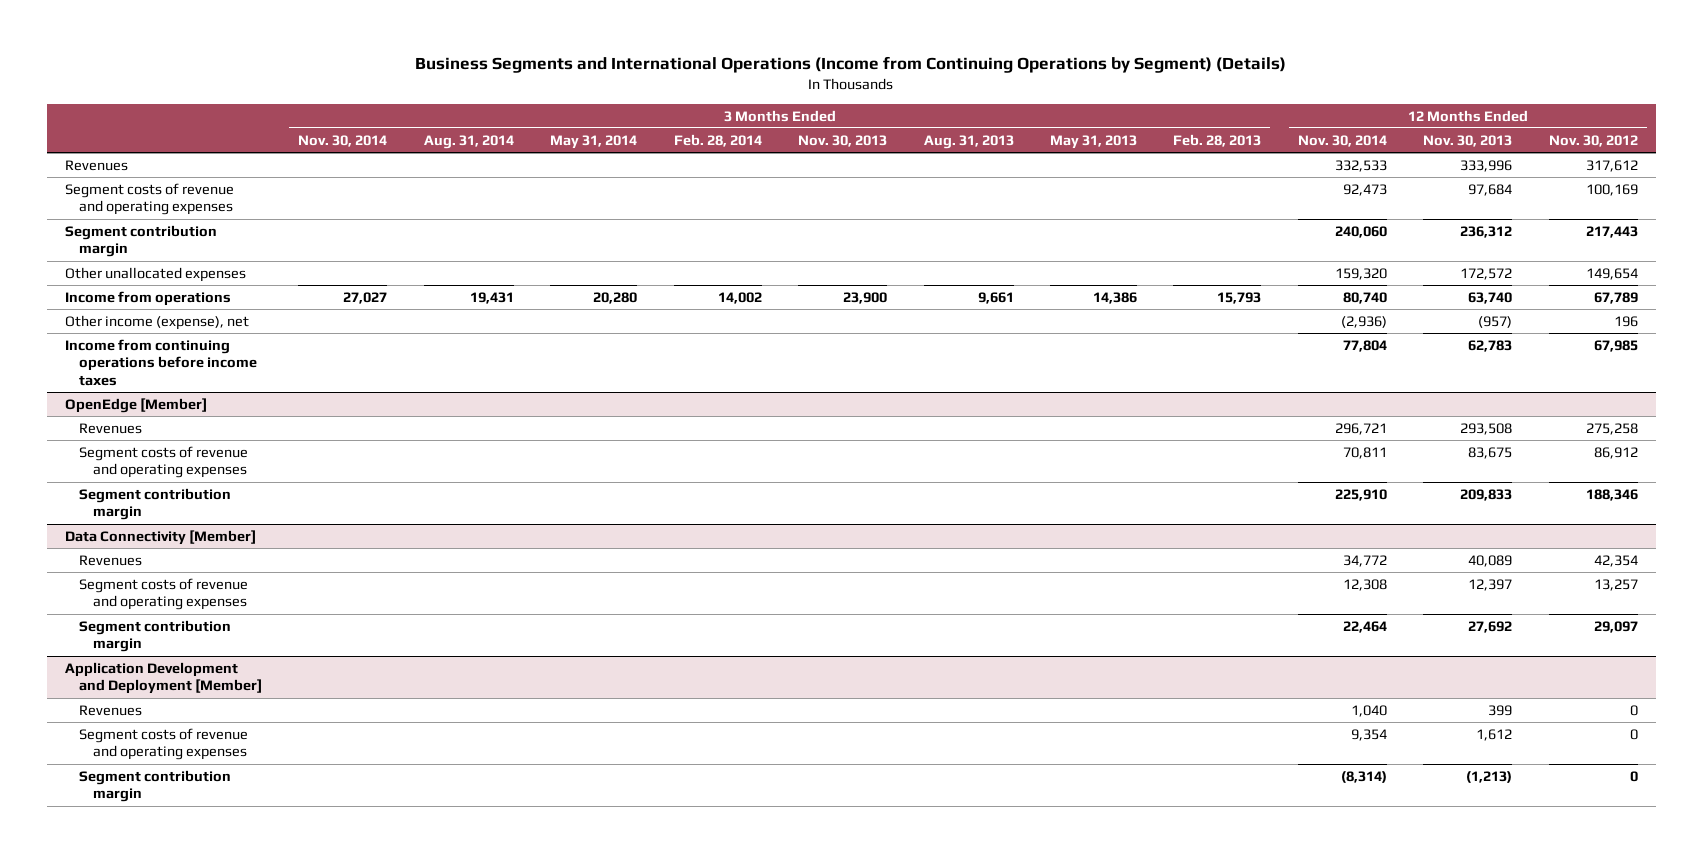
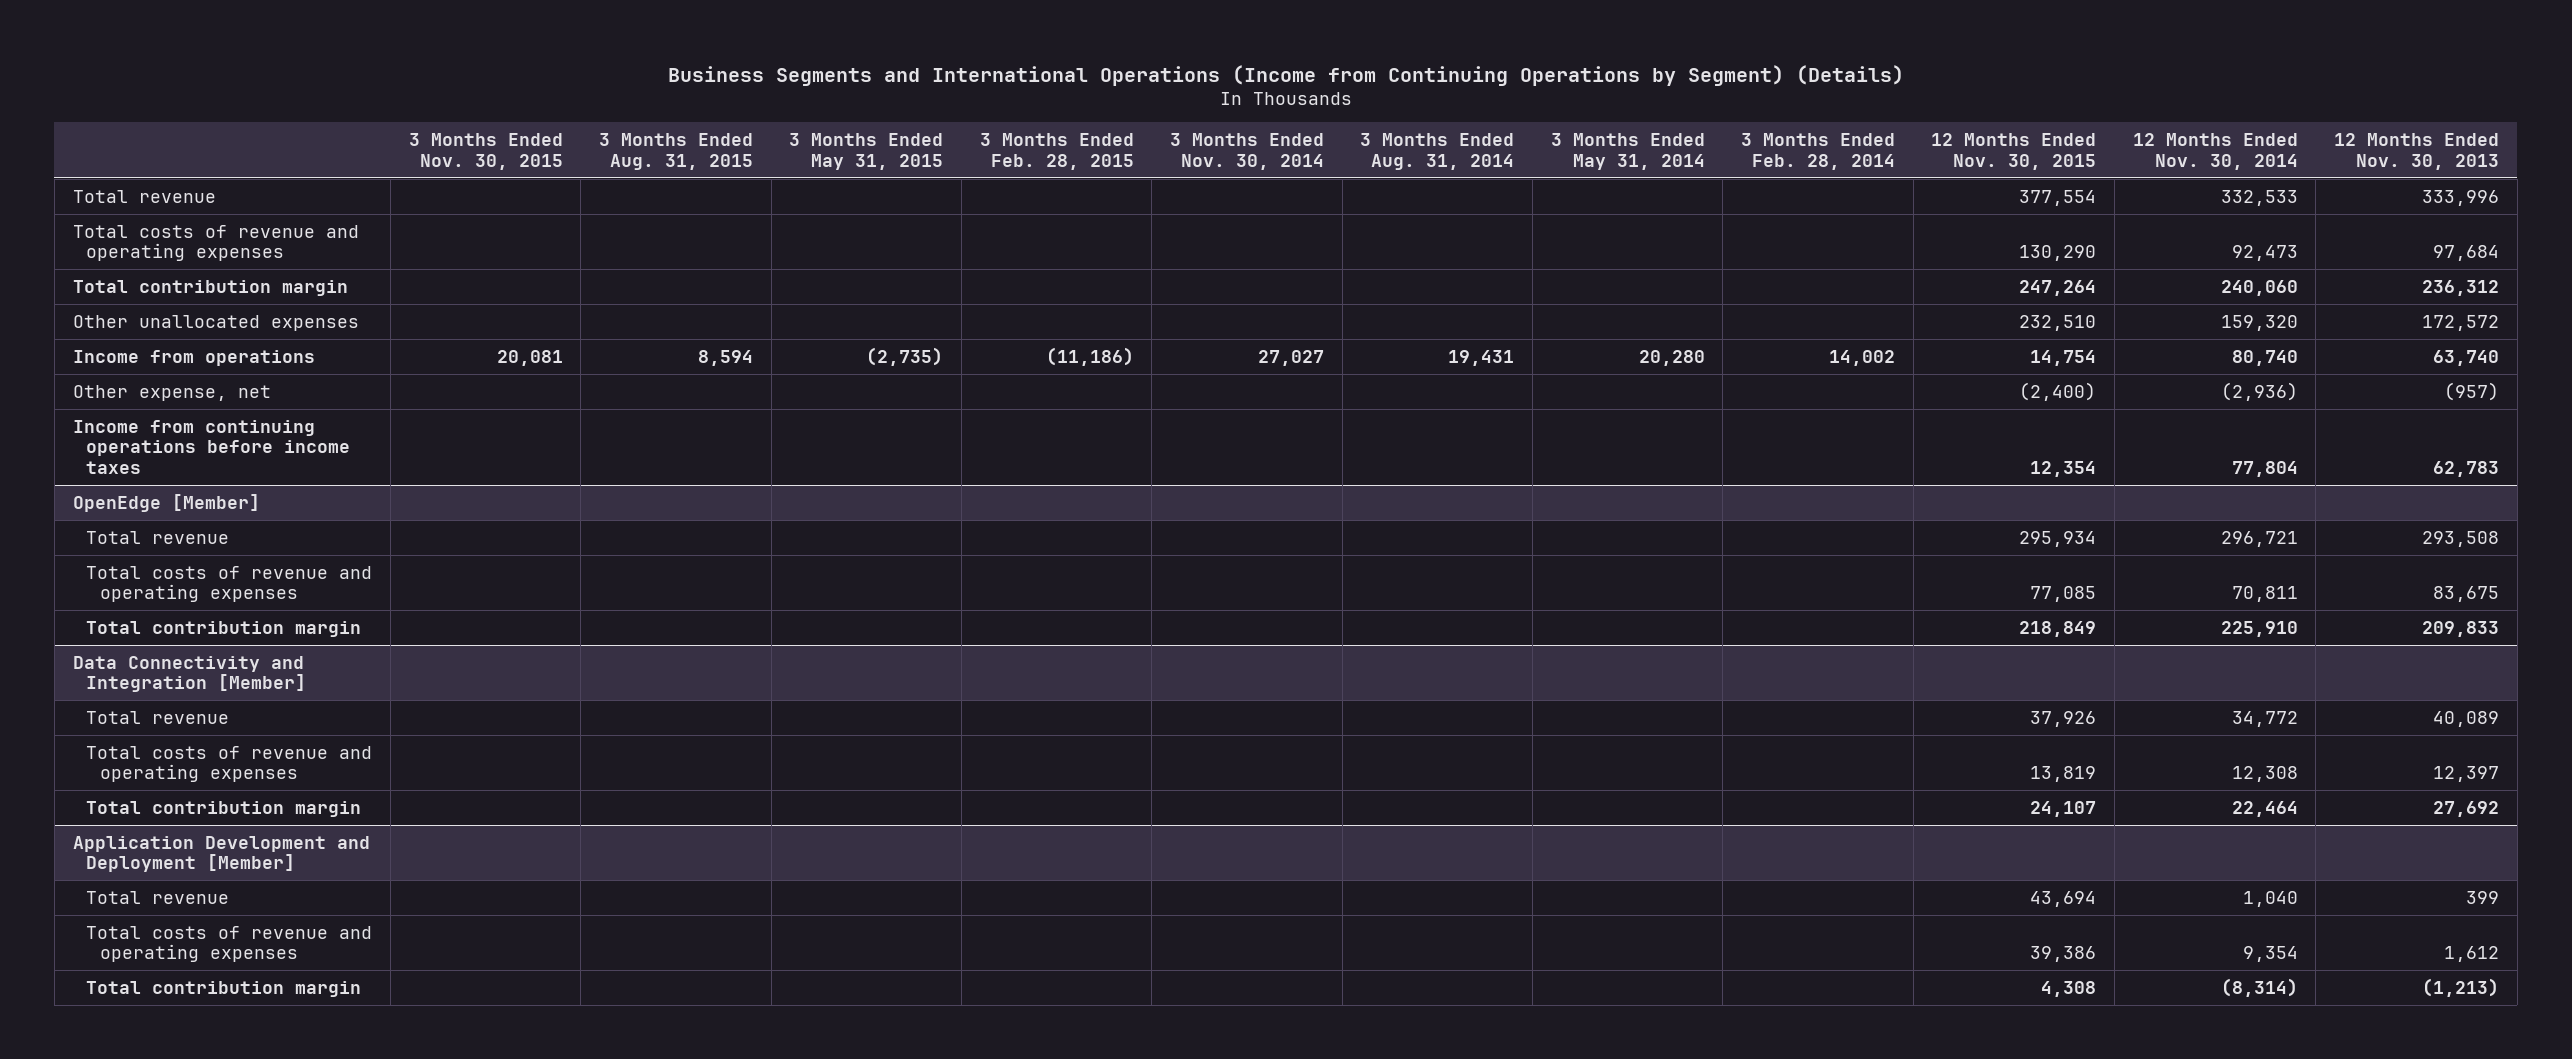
- | 3 Months Ended Nov. 30, 2014 | 3 Months Ended Aug. 31, 2014 | 3 Months Ended May 31, 2014 | 3 Months Ended Feb. 28, 2014 | 3 Months Ended Nov. 30, 2013 | 3 Months Ended Aug. 31, 2013 | 3 Months Ended May 31, 2013 | 3 Months Ended Feb. 28, 2013 | 12 Months Ended Nov. 30, 2014 | 12 Months Ended Nov. 30, 2013 | 12 Months Ended Nov. 30, 2012
+ | 3 Months Ended Nov. 30, 2015 | 3 Months Ended Aug. 31, 2015 | 3 Months Ended May 31, 2015 | 3 Months Ended Feb. 28, 2015 | 3 Months Ended Nov. 30, 2014 | 3 Months Ended Aug. 31, 2014 | 3 Months Ended May 31, 2014 | 3 Months Ended Feb. 28, 2014 | 12 Months Ended Nov. 30, 2015 | 12 Months Ended Nov. 30, 2014 | 12 Months Ended Nov. 30, 2013
- Revenues | | | | | | | | | 332,533 | 333,996 | 317,612
- Segment costs of revenue and operating expenses | | | | | | | | | 92,473 | 97,684 | 100,169
- Segment contribution margin | | | | | | | | | 240,060 | 236,312 | 217,443
+ Total revenue | | | | | | | | | 377,554 | 332,533 | 333,996
+ Total costs of revenue and operating expenses | | | | | | | | | 130,290 | 92,473 | 97,684
+ Total contribution margin | | | | | | | | | 247,264 | 240,060 | 236,312
- Other income (expense), net | | | | | | | | | (2,936) | (957) | 196
+ Other expense, net | | | | | | | | | (2,400) | (2,936) | (957)
@ OpenEdge [Member]
- Revenues | | | | | | | | | 296,721 | 293,508 | 275,258
- Segment costs of revenue and operating expenses | | | | | | | | | 70,811 | 83,675 | 86,912
- Segment contribution margin | | | | | | | | | 225,910 | 209,833 | 188,346
- Data Connectivity [Member]
- Revenues | | | | | | | | | 34,772 | 40,089 | 42,354
- Segment costs of revenue and operating expenses | | | | | | | | | 12,308 | 12,397 | 13,257
- Segment contribution margin | | | | | | | | | 22,464 | 27,692 | 29,097
@ OpenEdge [Member]
+ Total revenue | | | | | | | | | 295,934 | 296,721 | 293,508
+ Total costs of revenue and operating expenses | | | | | | | | | 77,085 | 70,811 | 83,675
+ Total contribution margin | | | | | | | | | 218,849 | 225,910 | 209,833
+ Data Connectivity and Integration [Member]
+ Total revenue | | | | | | | | | 37,926 | 34,772 | 40,089
+ Total costs of revenue and operating expenses | | | | | | | | | 13,819 | 12,308 | 12,397
+ Total contribution margin | | | | | | | | | 24,107 | 22,464 | 27,692
@ Application Development and Deployment [Member]
- Revenues | | | | | | | | | 1,040 | 399 | 0
- Segment costs of revenue and operating expenses | | | | | | | | | 9,354 | 1,612 | 0
- Segment contribution margin | | | | | | | | | (8,314) | (1,213) | 0
+ Total revenue | | | | | | | | | 43,694 | 1,040 | 399
+ Total costs of revenue and operating expenses | | | | | | | | | 39,386 | 9,354 | 1,612
+ Total contribution margin | | | | | | | | | 4,308 | (8,314) | (1,213)

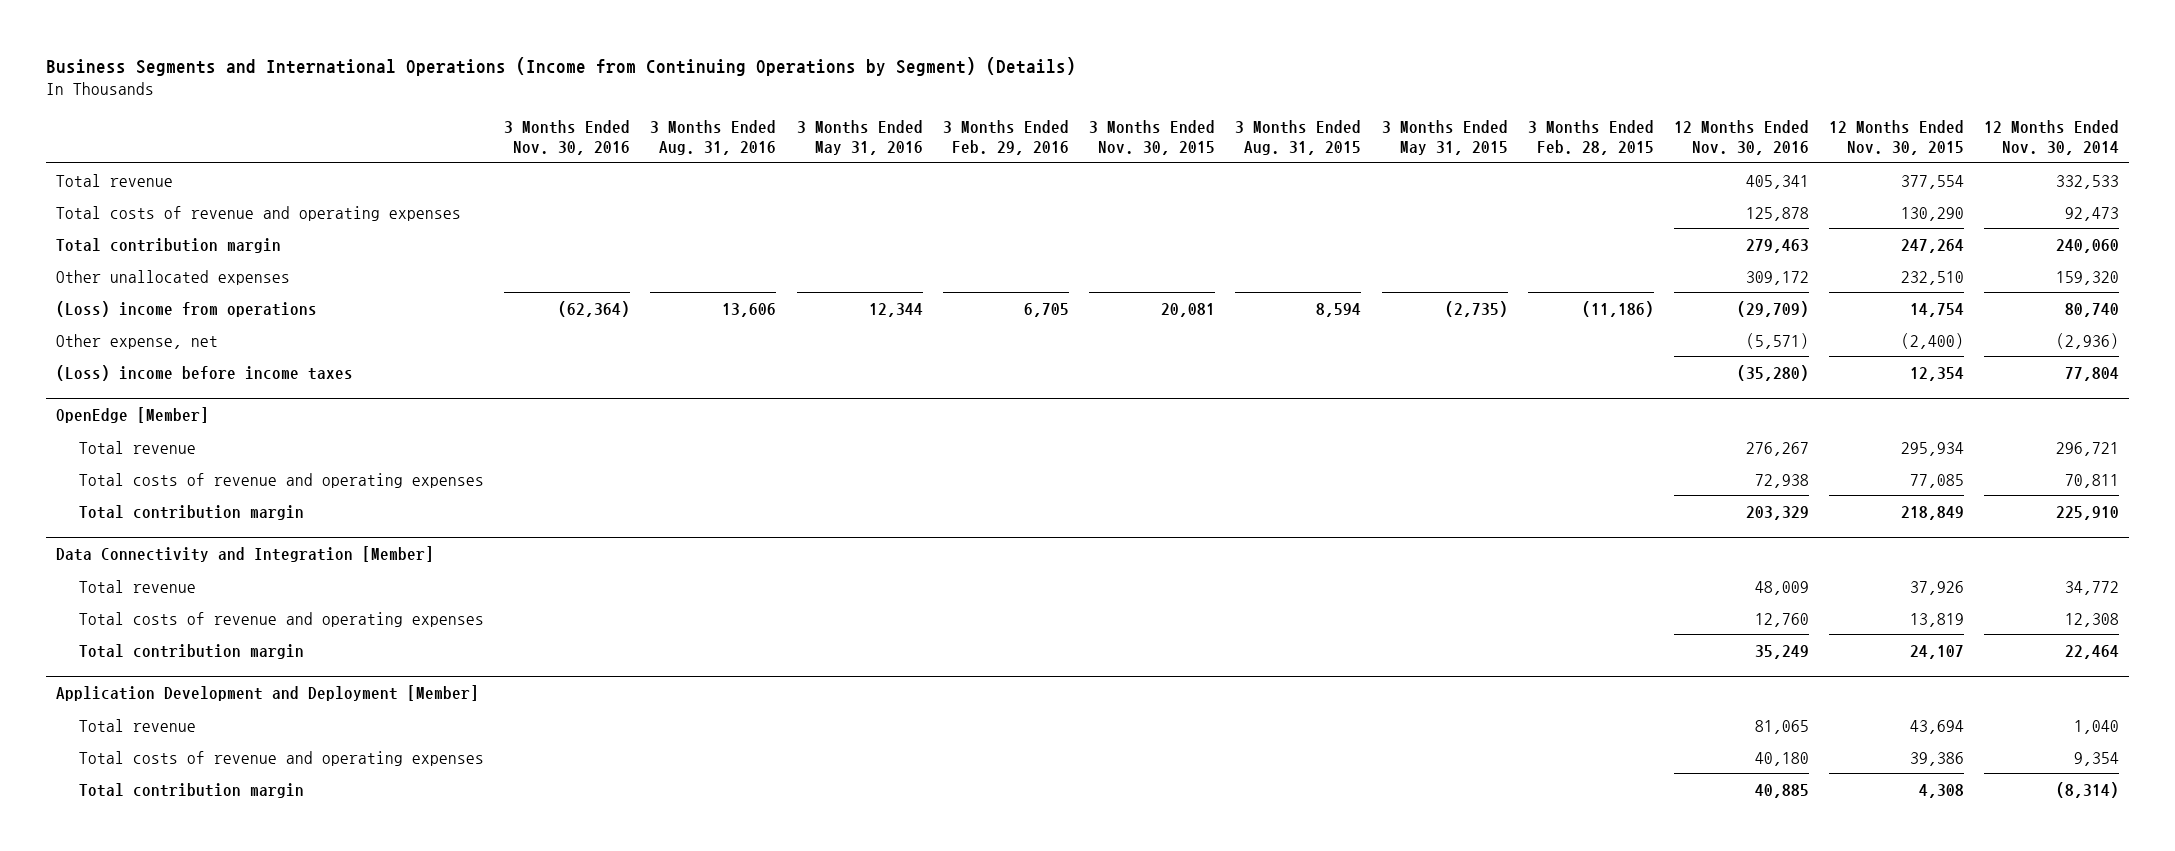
- | 3 Months Ended Nov. 30, 2015 | 3 Months Ended Aug. 31, 2015 | 3 Months Ended May 31, 2015 | 3 Months Ended Feb. 28, 2015 | 3 Months Ended Nov. 30, 2014 | 3 Months Ended Aug. 31, 2014 | 3 Months Ended May 31, 2014 | 3 Months Ended Feb. 28, 2014 | 12 Months Ended Nov. 30, 2015 | 12 Months Ended Nov. 30, 2014 | 12 Months Ended Nov. 30, 2013
+ | 3 Months Ended Nov. 30, 2016 | 3 Months Ended Aug. 31, 2016 | 3 Months Ended May 31, 2016 | 3 Months Ended Feb. 29, 2016 | 3 Months Ended Nov. 30, 2015 | 3 Months Ended Aug. 31, 2015 | 3 Months Ended May 31, 2015 | 3 Months Ended Feb. 28, 2015 | 12 Months Ended Nov. 30, 2016 | 12 Months Ended Nov. 30, 2015 | 12 Months Ended Nov. 30, 2014
- Income from operations | 20,081 | 8,594 | (2,735) | (11,186) | 27,027 | 19,431 | 20,280 | 14,002 | 14,754 | 80,740 | 63,740
+ (Loss) income from operations | (62,364) | 13,606 | 12,344 | 6,705 | 20,081 | 8,594 | (2,735) | (11,186) | (29,709) | 14,754 | 80,740
- Income from continuing operations before income taxes | | | | | | | | | 12,354 | 77,804 | 62,783
+ (Loss) income before income taxes | | | | | | | | | (35,280) | 12,354 | 77,804

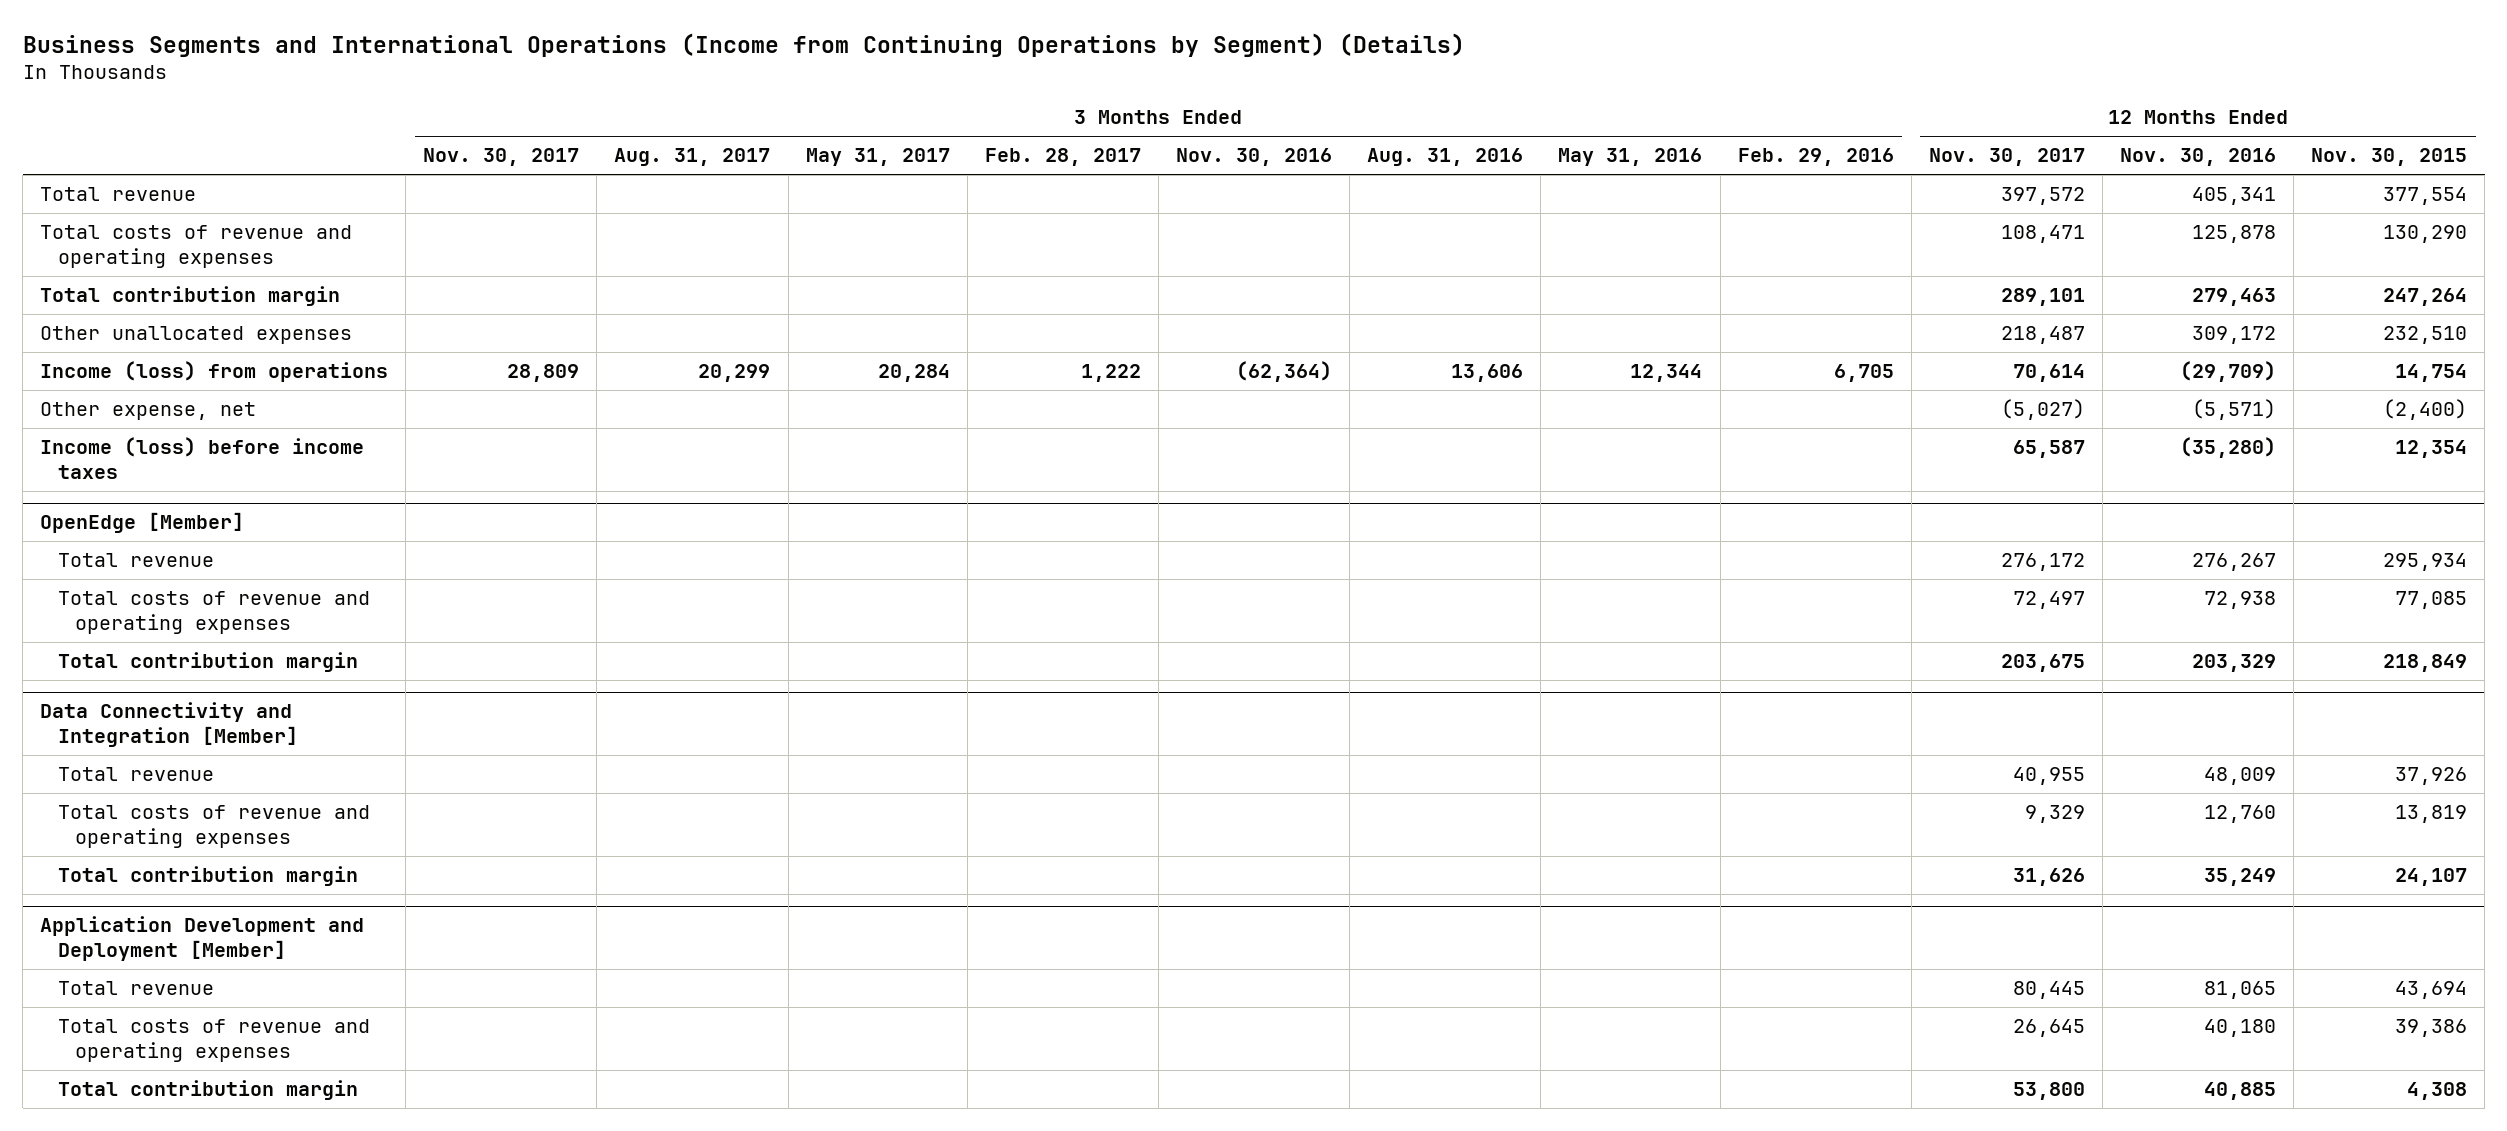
- | 3 Months Ended Nov. 30, 2016 | 3 Months Ended Aug. 31, 2016 | 3 Months Ended May 31, 2016 | 3 Months Ended Feb. 29, 2016 | 3 Months Ended Nov. 30, 2015 | 3 Months Ended Aug. 31, 2015 | 3 Months Ended May 31, 2015 | 3 Months Ended Feb. 28, 2015 | 12 Months Ended Nov. 30, 2016 | 12 Months Ended Nov. 30, 2015 | 12 Months Ended Nov. 30, 2014
+ | 3 Months Ended Nov. 30, 2017 | 3 Months Ended Aug. 31, 2017 | 3 Months Ended May 31, 2017 | 3 Months Ended Feb. 28, 2017 | 3 Months Ended Nov. 30, 2016 | 3 Months Ended Aug. 31, 2016 | 3 Months Ended May 31, 2016 | 3 Months Ended Feb. 29, 2016 | 12 Months Ended Nov. 30, 2017 | 12 Months Ended Nov. 30, 2016 | 12 Months Ended Nov. 30, 2015
- (Loss) income from operations | (62,364) | 13,606 | 12,344 | 6,705 | 20,081 | 8,594 | (2,735) | (11,186) | (29,709) | 14,754 | 80,740
+ Income (loss) from operations | 28,809 | 20,299 | 20,284 | 1,222 | (62,364) | 13,606 | 12,344 | 6,705 | 70,614 | (29,709) | 14,754
- (Loss) income before income taxes | | | | | | | | | (35,280) | 12,354 | 77,804
+ Income (loss) before income taxes | | | | | | | | | 65,587 | (35,280) | 12,354

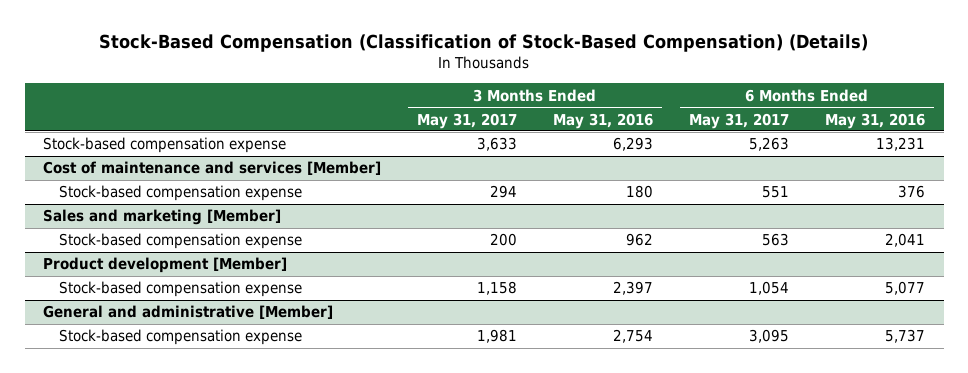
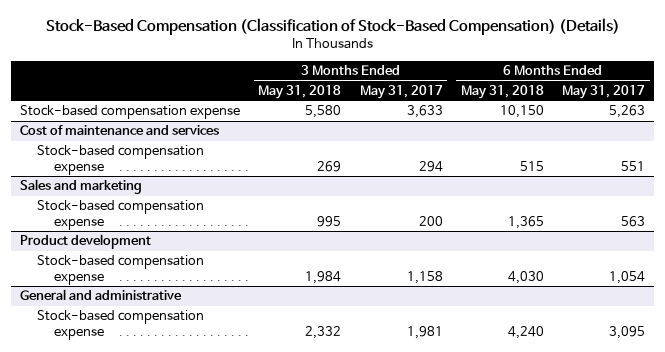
- | 3 Months Ended May 31, 2017 | 3 Months Ended May 31, 2016 | 6 Months Ended May 31, 2017 | 6 Months Ended May 31, 2016
+ | 3 Months Ended May 31, 2018 | 3 Months Ended May 31, 2017 | 6 Months Ended May 31, 2018 | 6 Months Ended May 31, 2017
- Cost of maintenance and services [Member]
+ Cost of maintenance and services
- Sales and marketing [Member]
+ Sales and marketing
- Product development [Member]
+ Product development
- General and administrative [Member]
+ General and administrative

